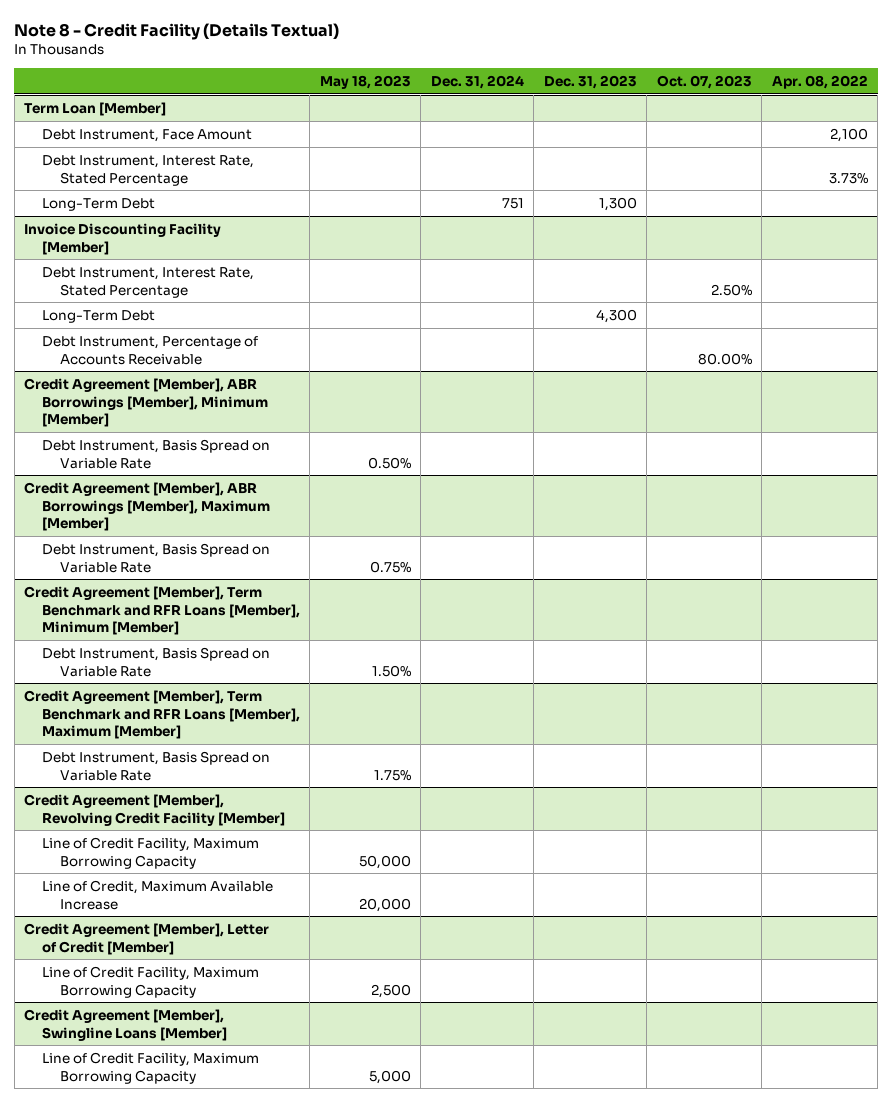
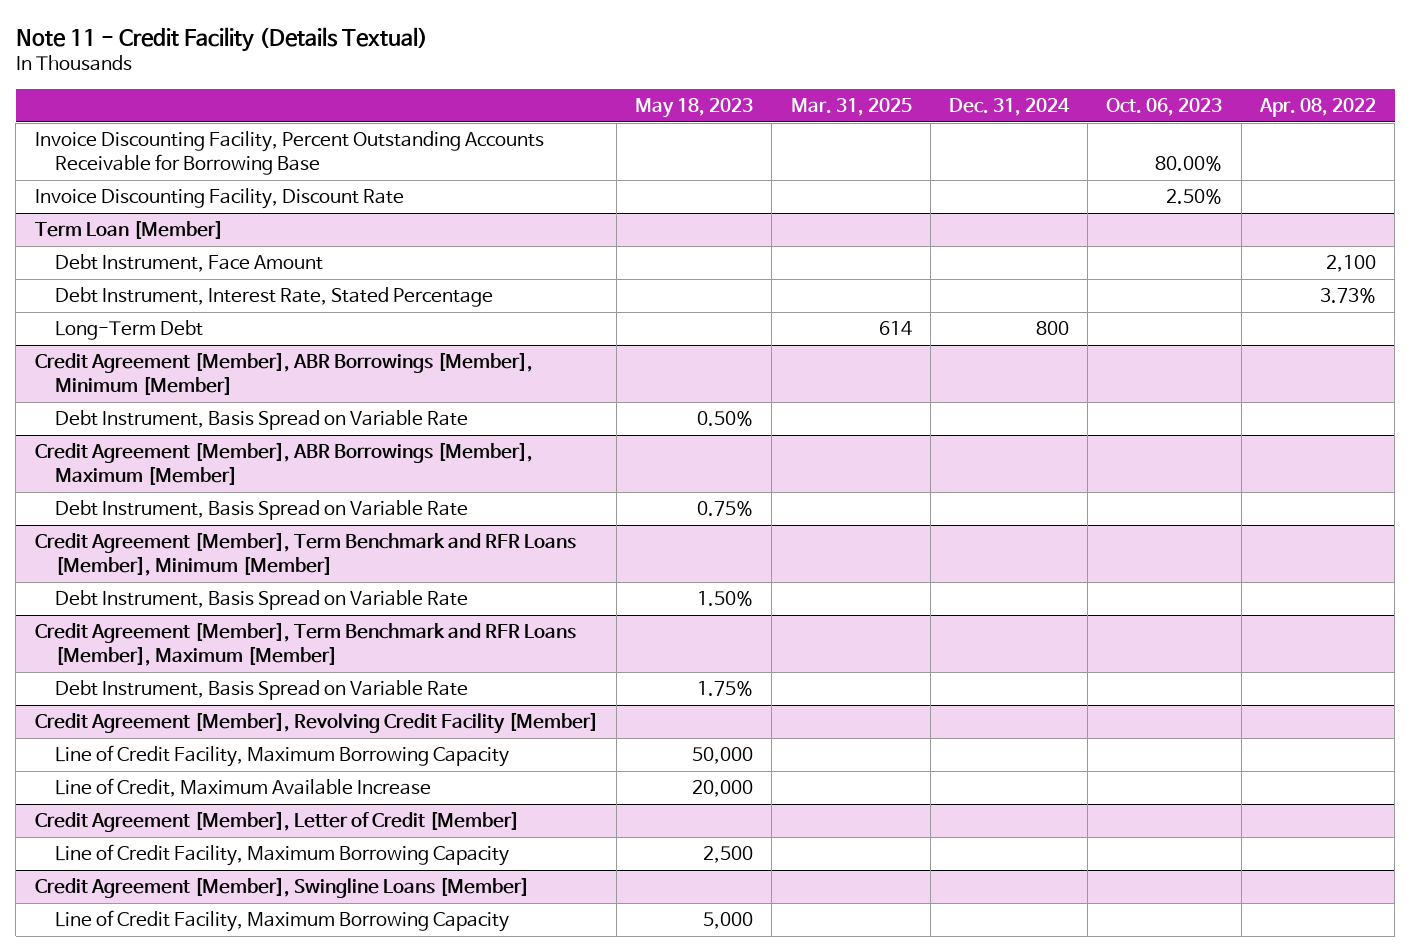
- Note 8 - Credit Facility (Details Textual)
+ Note 11 - Credit Facility (Details Textual)
- | May 18, 2023 | Dec. 31, 2024 | Dec. 31, 2023 | Oct. 07, 2023 | Apr. 08, 2022
+ | May 18, 2023 | Mar. 31, 2025 | Dec. 31, 2024 | Oct. 06, 2023 | Apr. 08, 2022
+ Invoice Discounting Facility, Percent Outstanding Accounts Receivable for Borrowing Base | | | | 80.00% |
+ Invoice Discounting Facility, Discount Rate | | | | 2.50% |
@ Term Loan [Member]
- Long-Term Debt | | 751 | 1,300 | |
- Invoice Discounting Facility [Member]
- Debt Instrument, Interest Rate, Stated Percentage | | | | 2.50% |
- Long-Term Debt | | | 4,300 | |
- Debt Instrument, Percentage of Accounts Receivable | | | | 80.00% |
@ Term Loan [Member]
+ Long-Term Debt | | 614 | 800 | |

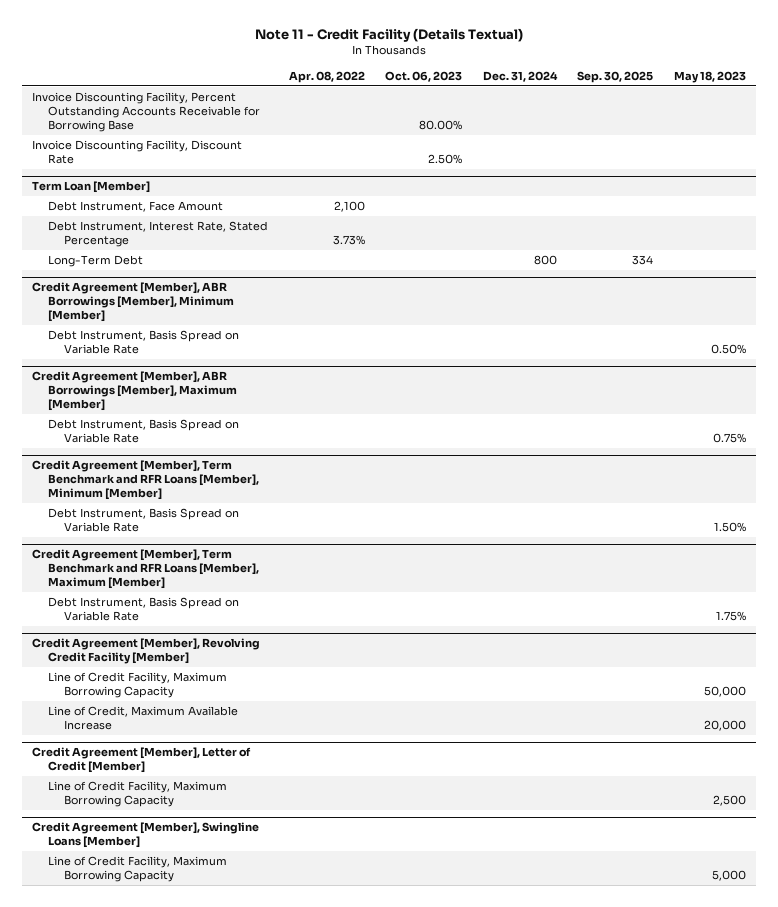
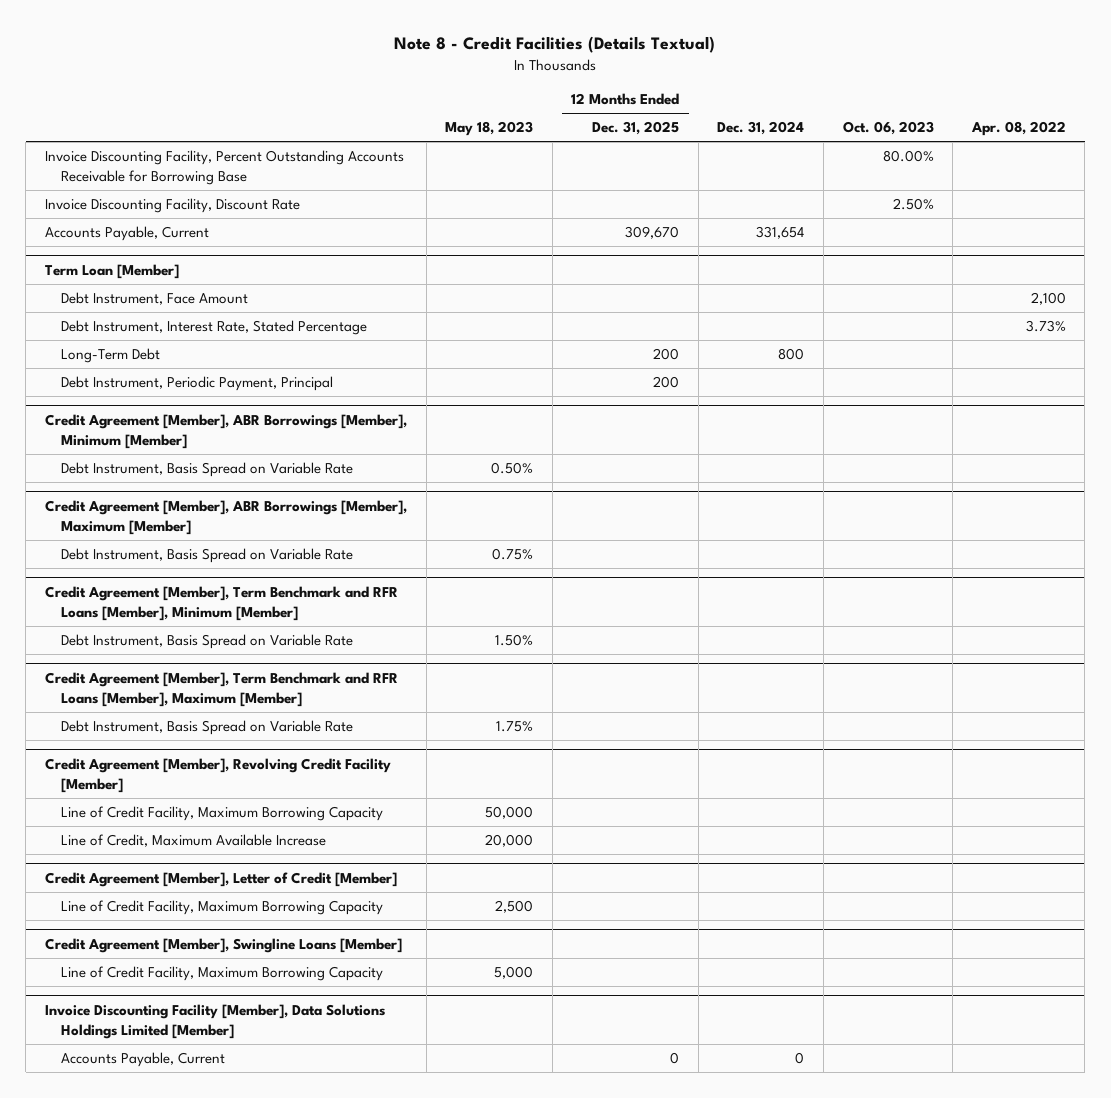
- Note 11 - Credit Facility (Details Textual)
+ Note 8 - Credit Facilities (Details Textual)
- | Apr. 08, 2022 | Oct. 06, 2023 | Dec. 31, 2024 | Sep. 30, 2025 | May 18, 2023
+ | May 18, 2023 | 12 Months Ended Dec. 31, 2025 | Dec. 31, 2024 | Oct. 06, 2023 | Apr. 08, 2022
+ Accounts Payable, Current | | 309,670 | 331,654 | |
@ Term Loan [Member]
+ Debt Instrument, Periodic Payment, Principal | | 200 | | |
+ Invoice Discounting Facility [Member], Data Solutions Holdings Limited [Member]
+ Accounts Payable, Current | | 0 | 0 | |

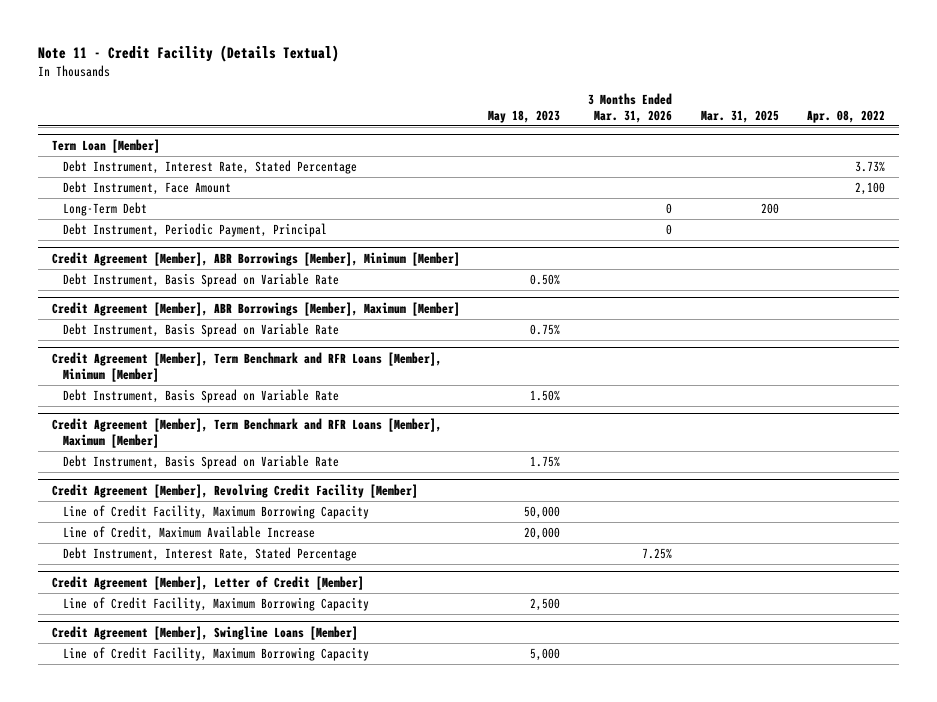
- Note 8 - Credit Facilities (Details Textual)
+ Note 11 - Credit Facility (Details Textual)
- | May 18, 2023 | 12 Months Ended Dec. 31, 2025 | Dec. 31, 2024 | Oct. 06, 2023 | Apr. 08, 2022
+ | May 18, 2023 | 3 Months Ended Mar. 31, 2026 | Mar. 31, 2025 | Apr. 08, 2022
- Invoice Discounting Facility, Percent Outstanding Accounts Receivable for Borrowing Base | | | | 80.00% |
- Invoice Discounting Facility, Discount Rate | | | | 2.50% |
- Accounts Payable, Current | | 309,670 | 331,654 | |
@ Term Loan [Member]
moved down: Debt Instrument, Face Amount | | | | 2,100
@ Credit Agreement [Member], Revolving Credit Facility [Member]
+ Debt Instrument, Interest Rate, Stated Percentage | | 7.25% | |
- Invoice Discounting Facility [Member], Data Solutions Holdings Limited [Member]
- Accounts Payable, Current | | 0 | 0 | |

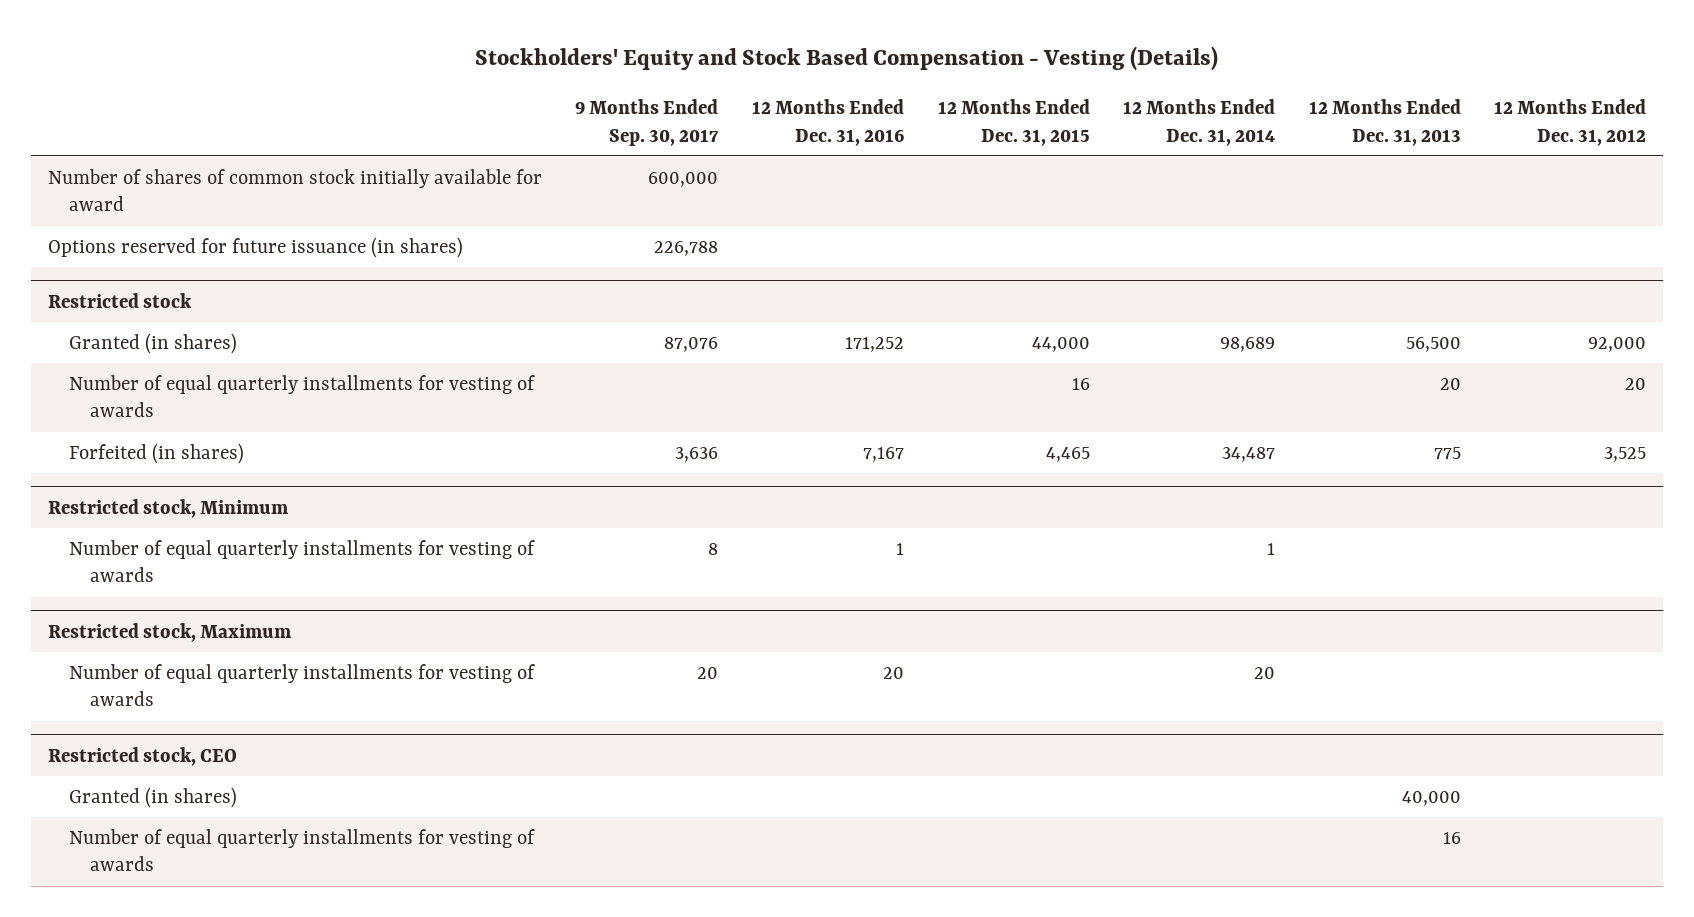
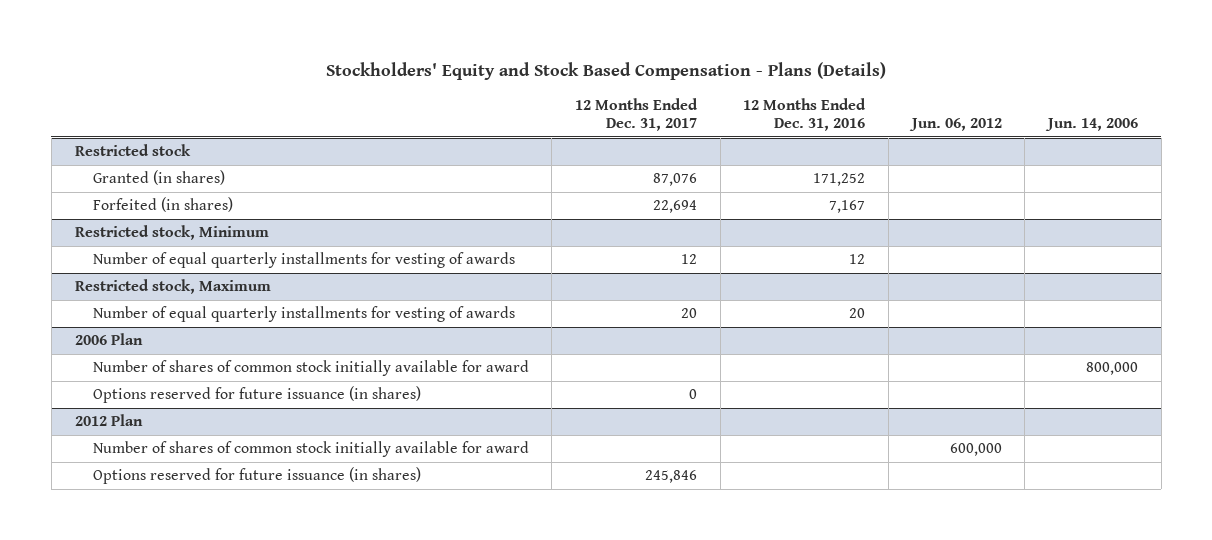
- Stockholders' Equity and Stock Based Compensation - Vesting (Details)
+ Stockholders' Equity and Stock Based Compensation - Plans (Details)
- | 9 Months Ended Sep. 30, 2017 | 12 Months Ended Dec. 31, 2016 | 12 Months Ended Dec. 31, 2015 | 12 Months Ended Dec. 31, 2014 | 12 Months Ended Dec. 31, 2013 | 12 Months Ended Dec. 31, 2012
+ | 12 Months Ended Dec. 31, 2017 | 12 Months Ended Dec. 31, 2016 | Jun. 06, 2012 | Jun. 14, 2006
- Number of shares of common stock initially available for award | 600,000 | | | | |
- Options reserved for future issuance (in shares) | 226,788 | | | | |
@ Restricted stock
- Number of equal quarterly installments for vesting of awards | | | 16 | | 20 | 20
@ Restricted stock, Minimum
- Number of equal quarterly installments for vesting of awards | 8 | 1 | | 1 | |
+ Number of equal quarterly installments for vesting of awards | 12 | 12 | |
- Restricted stock, CEO
- Granted (in shares) | | | | | 40,000 |
- Number of equal quarterly installments for vesting of awards | | | | | 16 |
+ 2006 Plan
+ Number of shares of common stock initially available for award | | | | 800,000
+ Options reserved for future issuance (in shares) | 0 | | |
+ 2012 Plan
+ Number of shares of common stock initially available for award | | | 600,000 |
+ Options reserved for future issuance (in shares) | 245,846 | | |

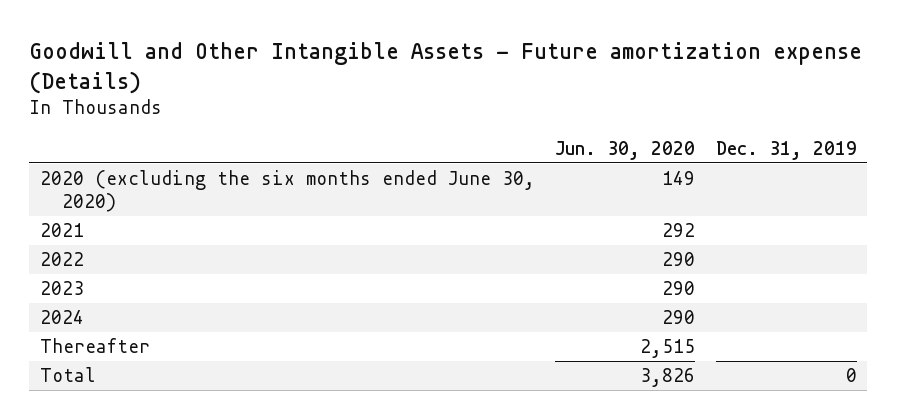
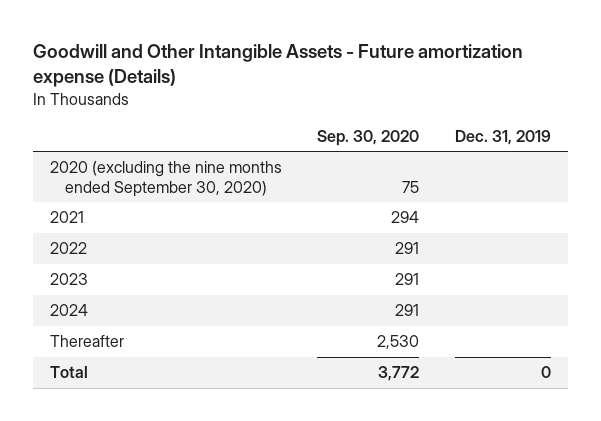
- | Jun. 30, 2020 | Dec. 31, 2019
+ | Sep. 30, 2020 | Dec. 31, 2019
- 2020 (excluding the six months ended June 30, 2020) | 149 |
+ 2020 (excluding the nine months ended September 30, 2020) | 75 |

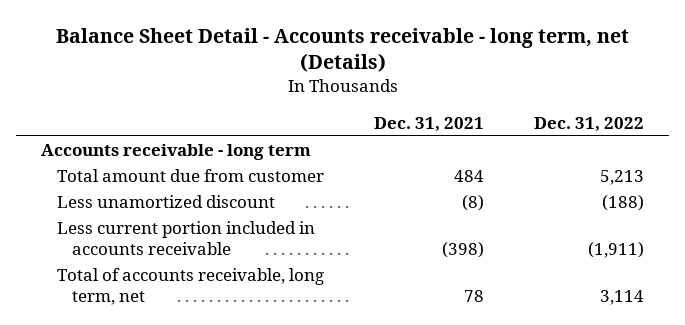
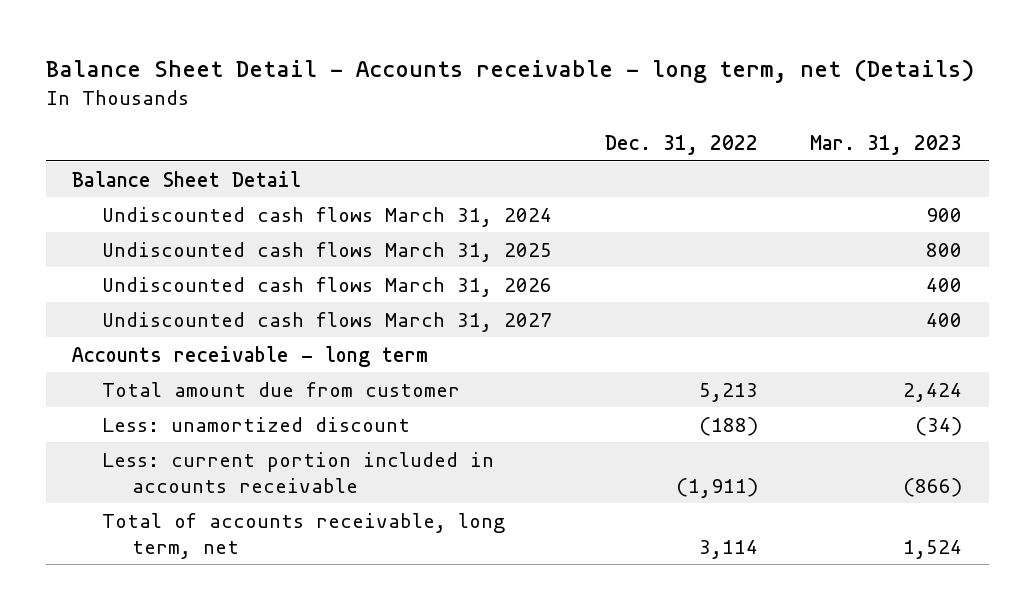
- | Dec. 31, 2021 | Dec. 31, 2022
+ | Dec. 31, 2022 | Mar. 31, 2023
+ Balance Sheet Detail
+ Undiscounted cash flows March 31, 2024 | | 900
+ Undiscounted cash flows March 31, 2025 | | 800
+ Undiscounted cash flows March 31, 2026 | | 400
+ Undiscounted cash flows March 31, 2027 | | 400
- Less unamortized discount | (8) | (188)
- Less current portion included in accounts receivable | (398) | (1,911)
+ Less: unamortized discount | (188) | (34)
+ Less: current portion included in accounts receivable | (1,911) | (866)

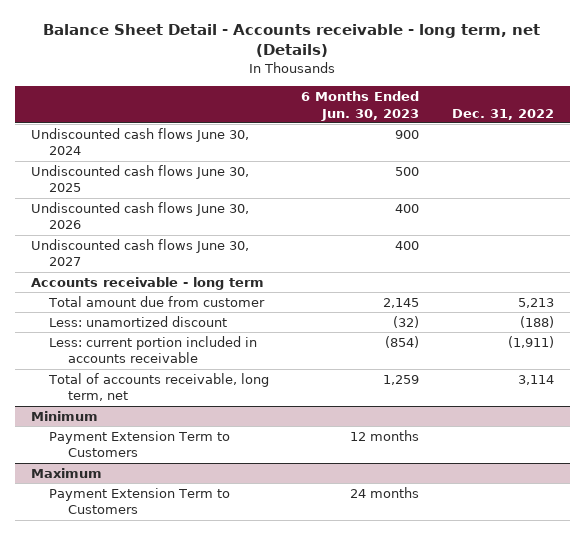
- | Dec. 31, 2022 | Mar. 31, 2023
+ | 6 Months Ended Jun. 30, 2023 | Dec. 31, 2022
- Balance Sheet Detail
- Undiscounted cash flows March 31, 2024 | | 900
- Undiscounted cash flows March 31, 2025 | | 800
- Undiscounted cash flows March 31, 2026 | | 400
- Undiscounted cash flows March 31, 2027 | | 400
+ Undiscounted cash flows June 30, 2024 | 900 |
+ Undiscounted cash flows June 30, 2025 | 500 |
+ Undiscounted cash flows June 30, 2026 | 400 |
+ Undiscounted cash flows June 30, 2027 | 400 |
+ Minimum
+ Payment Extension Term to Customers | 12 months |
+ Maximum
+ Payment Extension Term to Customers | 24 months |

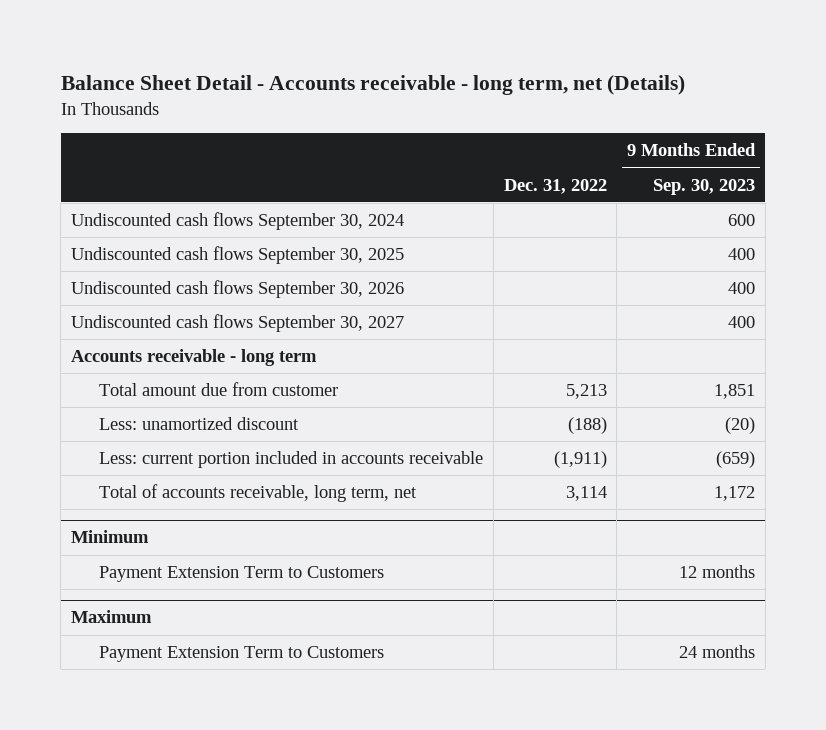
- | 6 Months Ended Jun. 30, 2023 | Dec. 31, 2022
+ | Dec. 31, 2022 | 9 Months Ended Sep. 30, 2023
- Undiscounted cash flows June 30, 2024 | 900 |
- Undiscounted cash flows June 30, 2025 | 500 |
- Undiscounted cash flows June 30, 2026 | 400 |
- Undiscounted cash flows June 30, 2027 | 400 |
+ Undiscounted cash flows September 30, 2024 | | 600
+ Undiscounted cash flows September 30, 2025 | | 400
+ Undiscounted cash flows September 30, 2026 | | 400
+ Undiscounted cash flows September 30, 2027 | | 400

